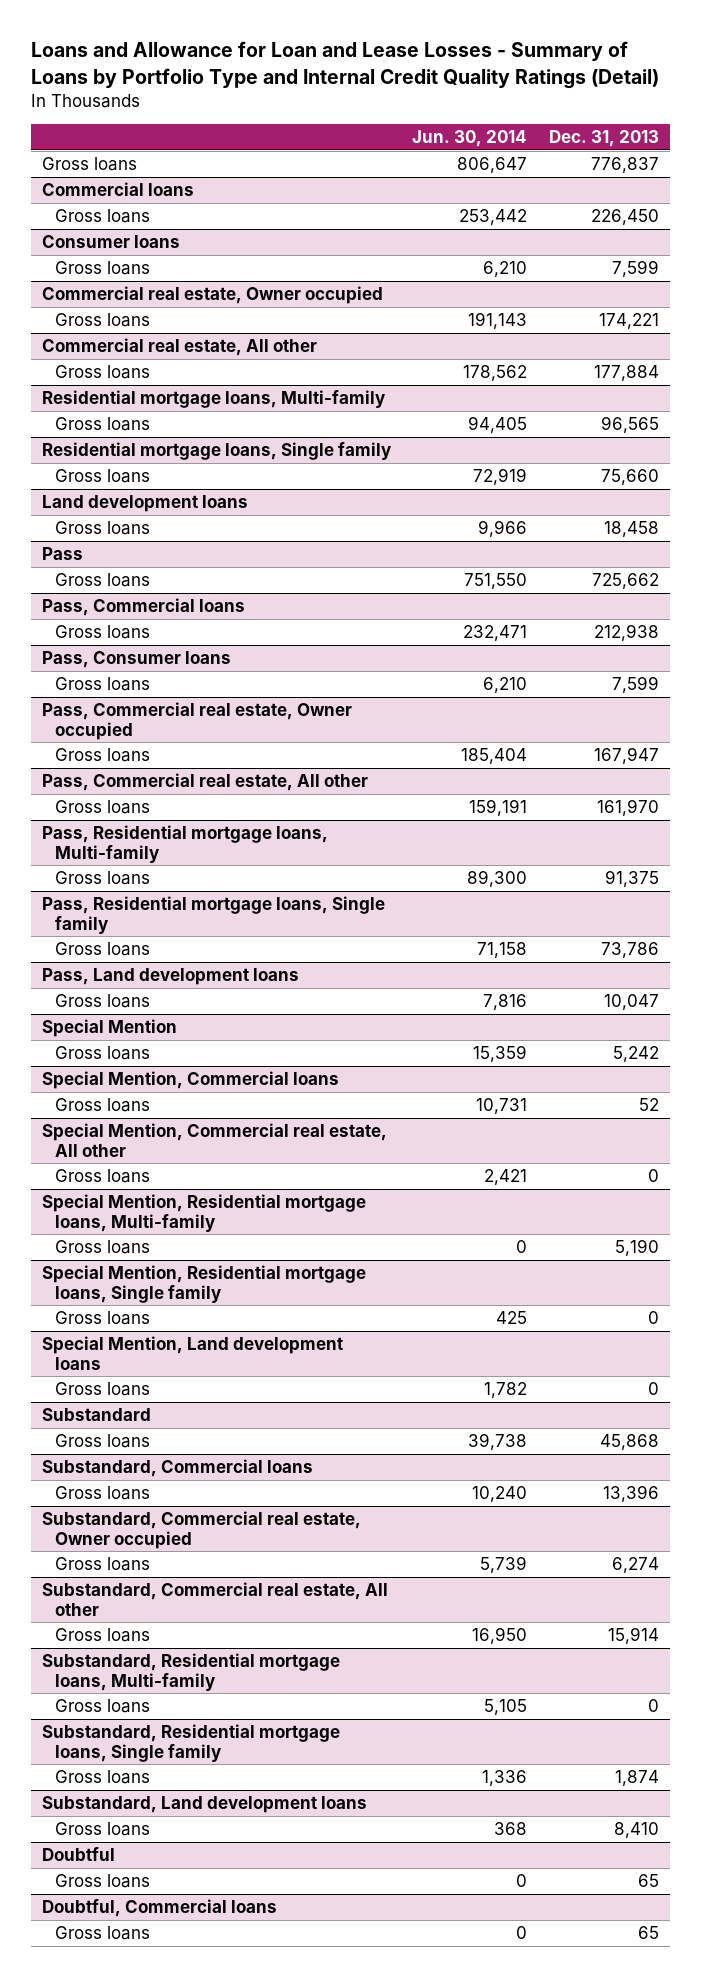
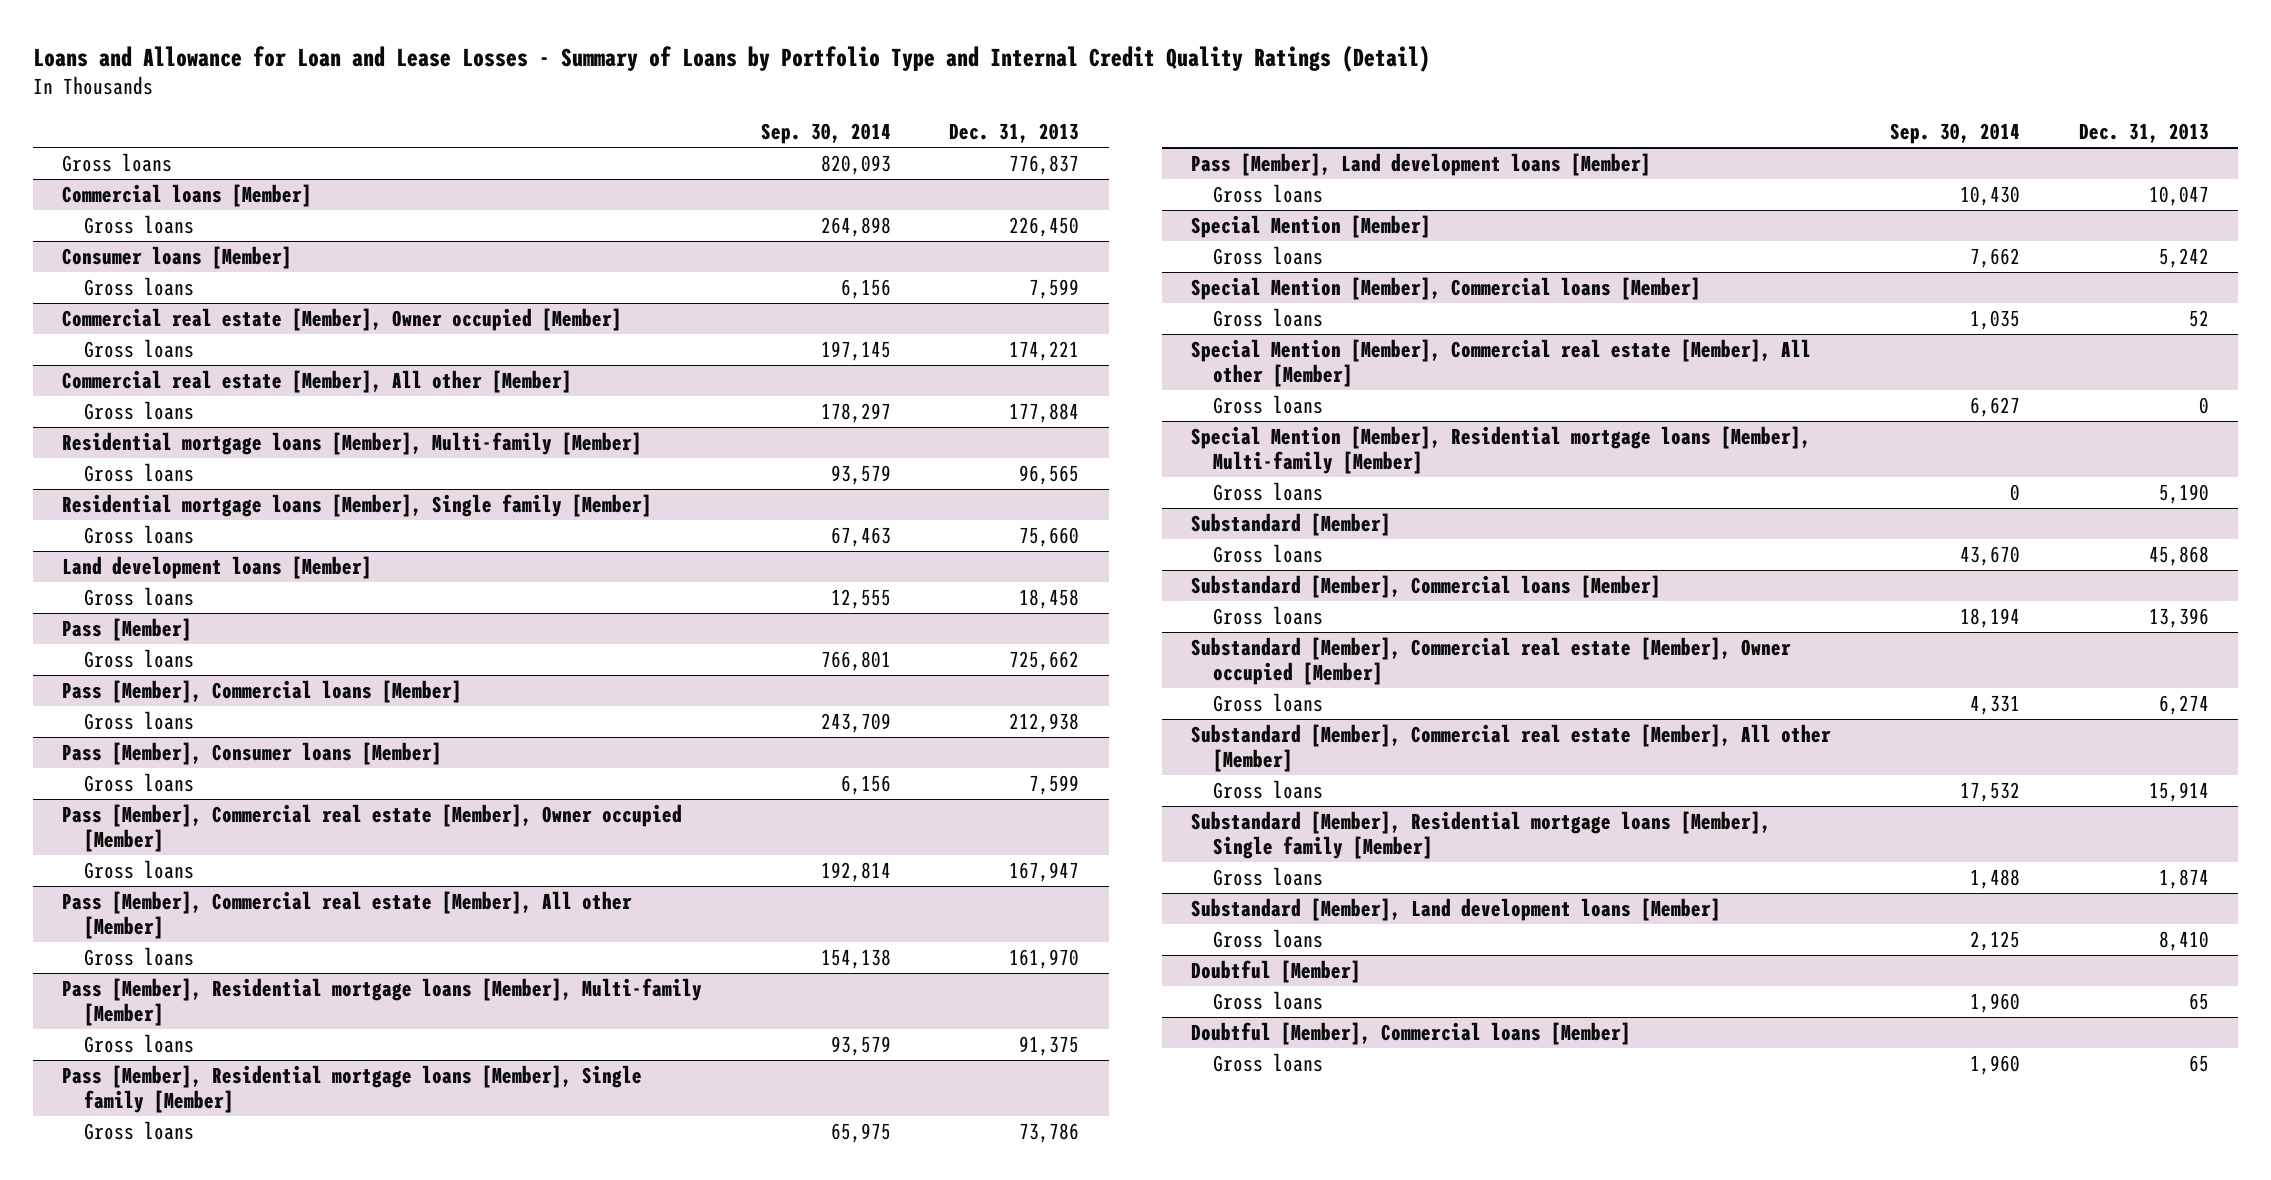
- | Jun. 30, 2014 | Dec. 31, 2013
+ | Sep. 30, 2014 | Dec. 31, 2013
- Commercial loans
+ Commercial loans [Member]
- Consumer loans
+ Consumer loans [Member]
- Commercial real estate, Owner occupied
+ Commercial real estate [Member], Owner occupied [Member]
- Commercial real estate, All other
+ Commercial real estate [Member], All other [Member]
- Residential mortgage loans, Multi-family
+ Residential mortgage loans [Member], Multi-family [Member]
- Residential mortgage loans, Single family
+ Residential mortgage loans [Member], Single family [Member]
- Land development loans
+ Land development loans [Member]
- Pass
+ Pass [Member]
- Pass, Commercial loans
+ Pass [Member], Commercial loans [Member]
- Pass, Consumer loans
+ Pass [Member], Consumer loans [Member]
- Pass, Commercial real estate, Owner occupied
+ Pass [Member], Commercial real estate [Member], Owner occupied [Member]
- Pass, Commercial real estate, All other
+ Pass [Member], Commercial real estate [Member], All other [Member]
- Pass, Residential mortgage loans, Multi-family
+ Pass [Member], Residential mortgage loans [Member], Multi-family [Member]
- Pass, Residential mortgage loans, Single family
+ Pass [Member], Residential mortgage loans [Member], Single family [Member]
- Pass, Land development loans
+ Pass [Member], Land development loans [Member]
- Special Mention
+ Special Mention [Member]
- Special Mention, Commercial loans
+ Special Mention [Member], Commercial loans [Member]
- Special Mention, Commercial real estate, All other
+ Special Mention [Member], Commercial real estate [Member], All other [Member]
- Special Mention, Residential mortgage loans, Multi-family
+ Special Mention [Member], Residential mortgage loans [Member], Multi-family [Member]
- Special Mention, Residential mortgage loans, Single family
- Gross loans | 425 | 0
- Special Mention, Land development loans
- Gross loans | 1,782 | 0
- Substandard
+ Substandard [Member]
- Substandard, Commercial loans
+ Substandard [Member], Commercial loans [Member]
- Substandard, Commercial real estate, Owner occupied
+ Substandard [Member], Commercial real estate [Member], Owner occupied [Member]
- Substandard, Commercial real estate, All other
+ Substandard [Member], Commercial real estate [Member], All other [Member]
- Substandard, Residential mortgage loans, Multi-family
- Gross loans | 5,105 | 0
- Substandard, Residential mortgage loans, Single family
+ Substandard [Member], Residential mortgage loans [Member], Single family [Member]
- Substandard, Land development loans
+ Substandard [Member], Land development loans [Member]
- Doubtful
+ Doubtful [Member]
- Doubtful, Commercial loans
+ Doubtful [Member], Commercial loans [Member]

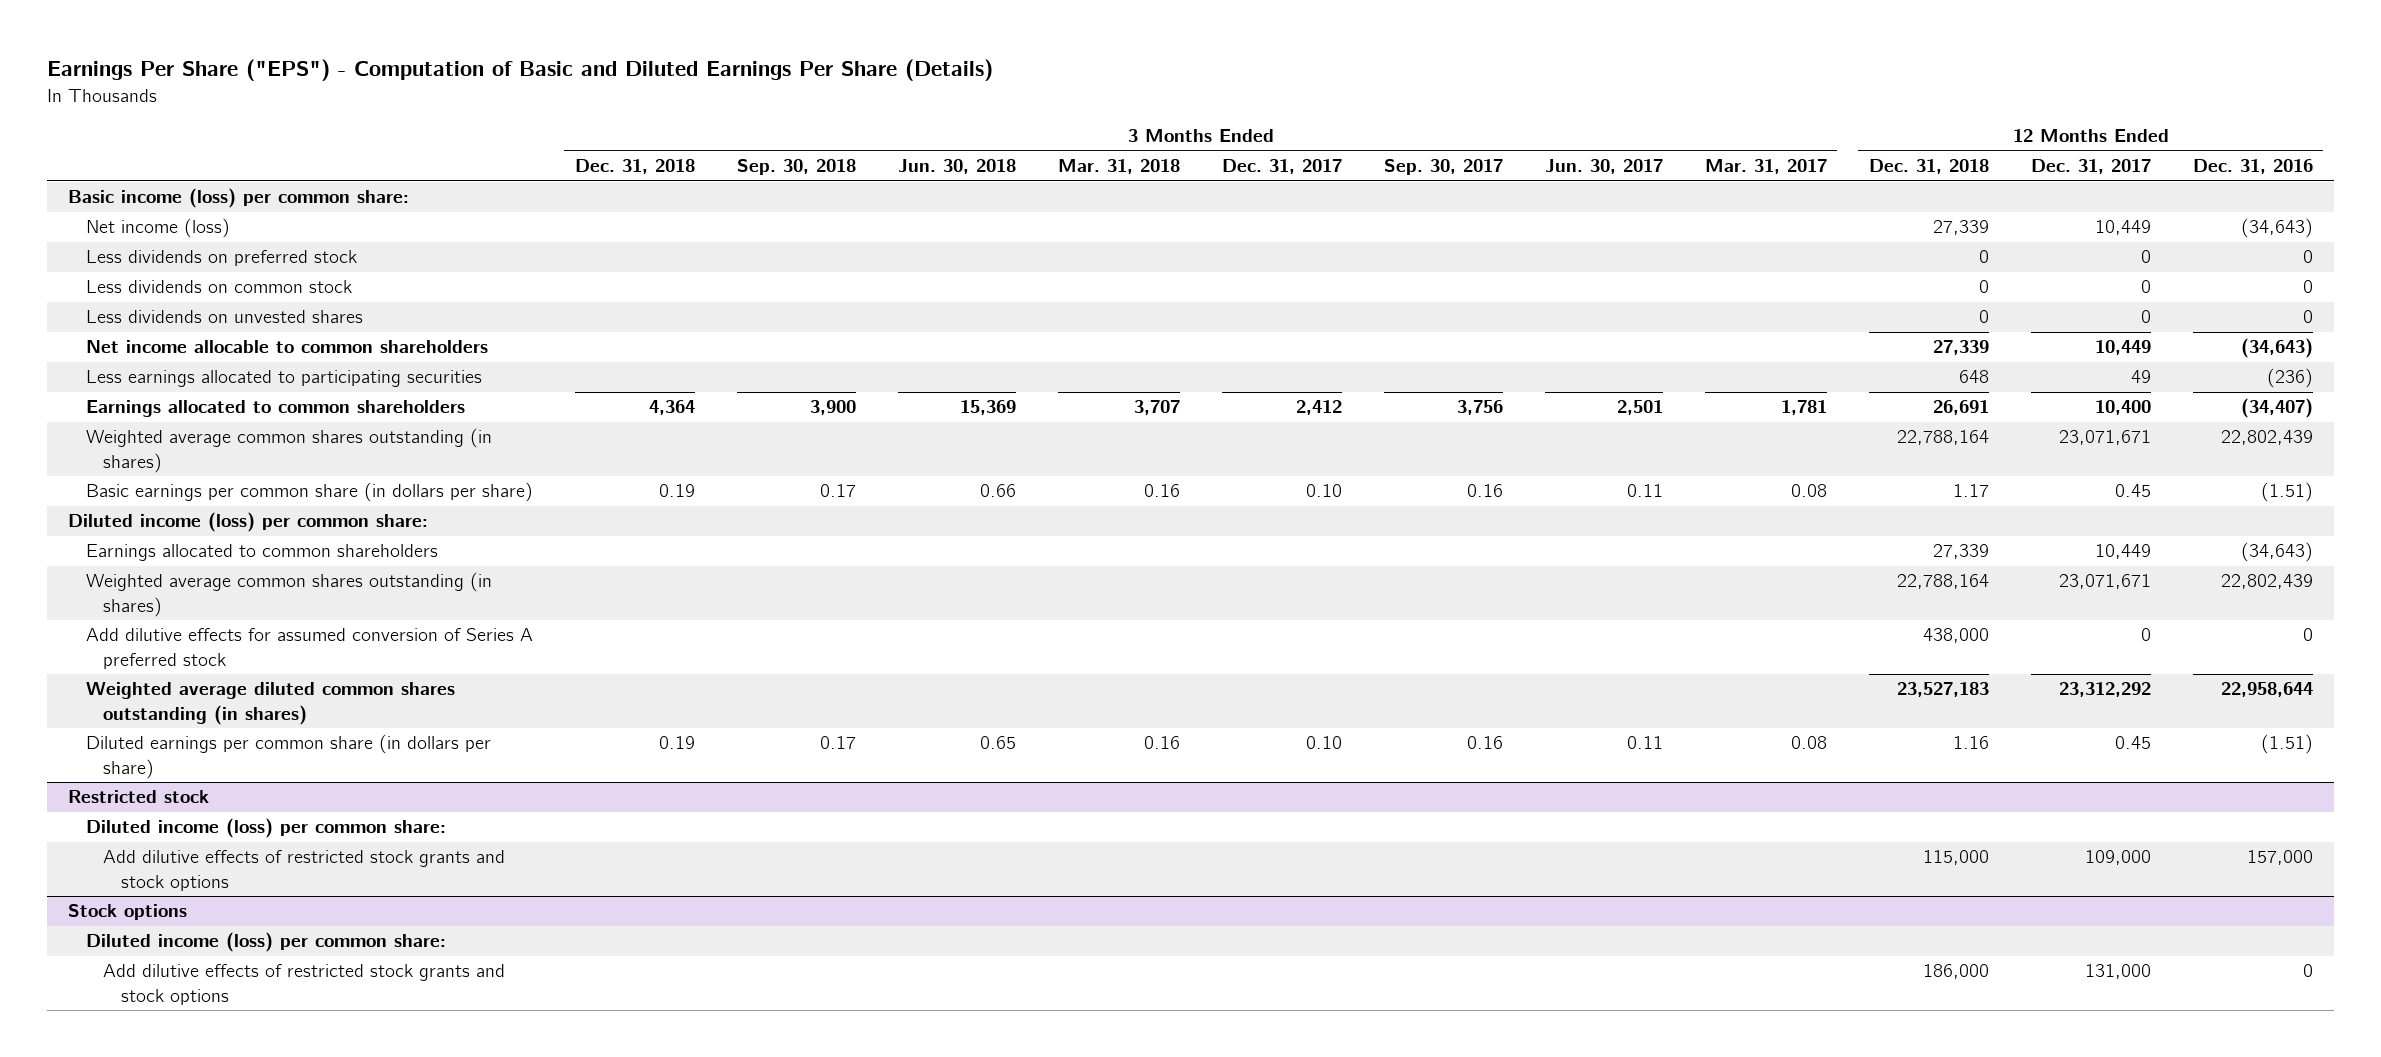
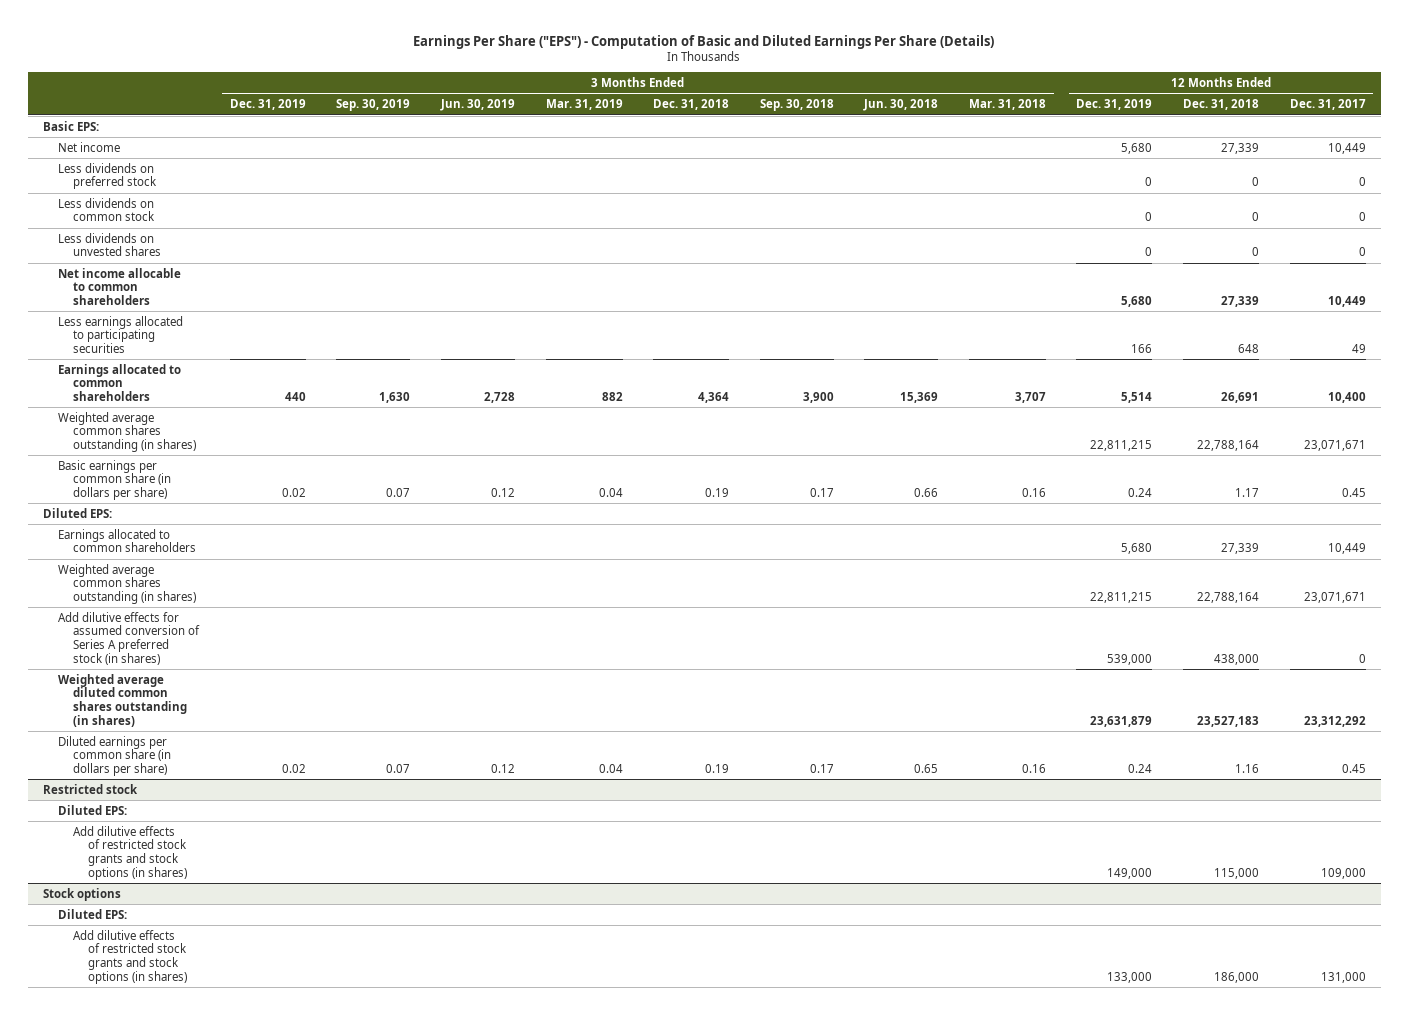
- | 3 Months Ended Dec. 31, 2018 | 3 Months Ended Sep. 30, 2018 | 3 Months Ended Jun. 30, 2018 | 3 Months Ended Mar. 31, 2018 | 3 Months Ended Dec. 31, 2017 | 3 Months Ended Sep. 30, 2017 | 3 Months Ended Jun. 30, 2017 | 3 Months Ended Mar. 31, 2017 | 12 Months Ended Dec. 31, 2018 | 12 Months Ended Dec. 31, 2017 | 12 Months Ended Dec. 31, 2016
+ | 3 Months Ended Dec. 31, 2019 | 3 Months Ended Sep. 30, 2019 | 3 Months Ended Jun. 30, 2019 | 3 Months Ended Mar. 31, 2019 | 3 Months Ended Dec. 31, 2018 | 3 Months Ended Sep. 30, 2018 | 3 Months Ended Jun. 30, 2018 | 3 Months Ended Mar. 31, 2018 | 12 Months Ended Dec. 31, 2019 | 12 Months Ended Dec. 31, 2018 | 12 Months Ended Dec. 31, 2017
- Basic income (loss) per common share:
- Net income (loss) | | | | | | | | | 27,339 | 10,449 | (34,643)
+ Basic EPS:
+ Net income | | | | | | | | | 5,680 | 27,339 | 10,449
- Diluted income (loss) per common share:
+ Diluted EPS:
- Add dilutive effects for assumed conversion of Series A preferred stock | | | | | | | | | 438,000 | 0 | 0
+ Add dilutive effects for assumed conversion of Series A preferred stock (in shares) | | | | | | | | | 539,000 | 438,000 | 0
@ Restricted stock
- Diluted income (loss) per common share:
- Add dilutive effects of restricted stock grants and stock options | | | | | | | | | 115,000 | 109,000 | 157,000
+ Diluted EPS:
+ Add dilutive effects of restricted stock grants and stock options (in shares) | | | | | | | | | 149,000 | 115,000 | 109,000
@ Stock options
- Diluted income (loss) per common share:
- Add dilutive effects of restricted stock grants and stock options | | | | | | | | | 186,000 | 131,000 | 0
+ Diluted EPS:
+ Add dilutive effects of restricted stock grants and stock options (in shares) | | | | | | | | | 133,000 | 186,000 | 131,000

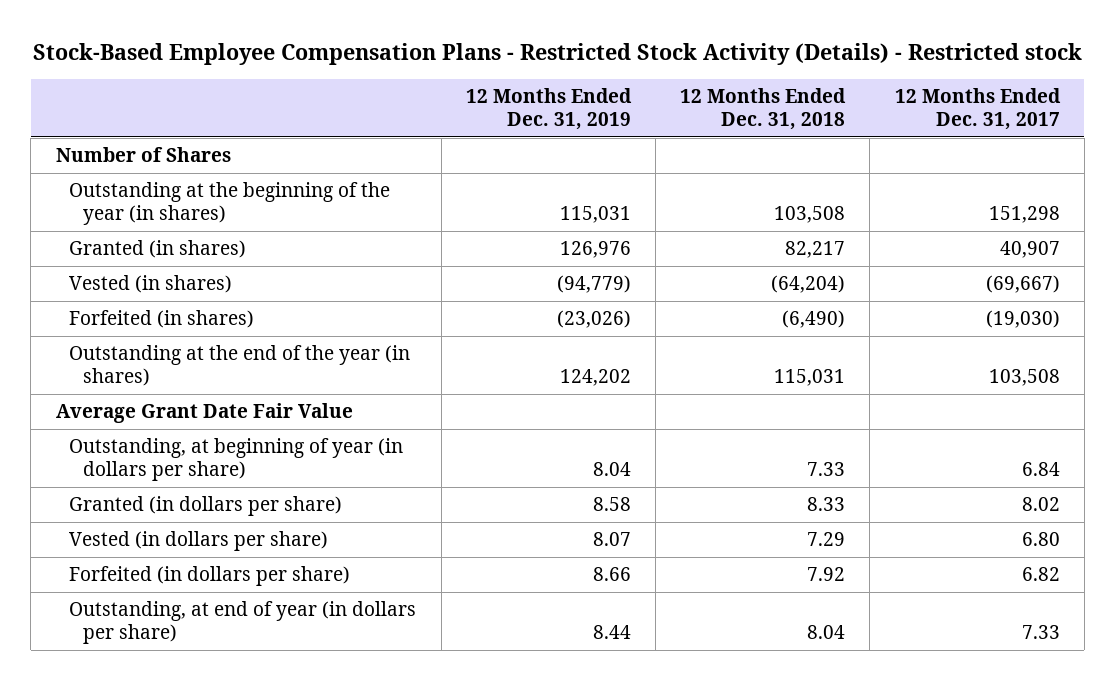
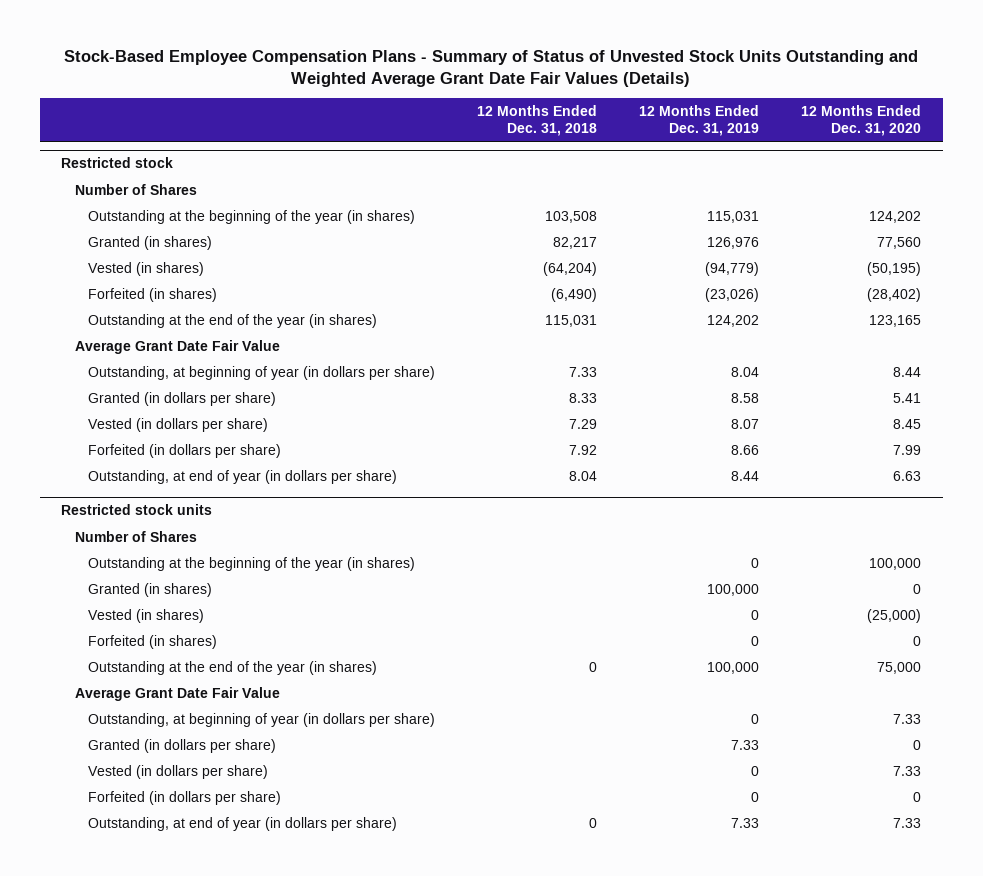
- Stock-Based Employee Compensation Plans - Restricted Stock Activity (Details) - Restricted stock
+ Stock-Based Employee Compensation Plans - Summary of Status of Unvested Stock Units Outstanding and Weighted Average Grant Date Fair Values (Details)
- | 12 Months Ended Dec. 31, 2019 | 12 Months Ended Dec. 31, 2018 | 12 Months Ended Dec. 31, 2017
+ | 12 Months Ended Dec. 31, 2018 | 12 Months Ended Dec. 31, 2019 | 12 Months Ended Dec. 31, 2020
+ Restricted stock
+ Restricted stock units
+ Number of Shares
+ Outstanding at the beginning of the year (in shares) | | 0 | 100,000
+ Granted (in shares) | | 100,000 | 0
+ Vested (in shares) | | 0 | (25,000)
+ Forfeited (in shares) | | 0 | 0
+ Outstanding at the end of the year (in shares) | 0 | 100,000 | 75,000
+ Average Grant Date Fair Value
+ Outstanding, at beginning of year (in dollars per share) | | 0 | 7.33
+ Granted (in dollars per share) | | 7.33 | 0
+ Vested (in dollars per share) | | 0 | 7.33
+ Forfeited (in dollars per share) | | 0 | 0
+ Outstanding, at end of year (in dollars per share) | 0 | 7.33 | 7.33

